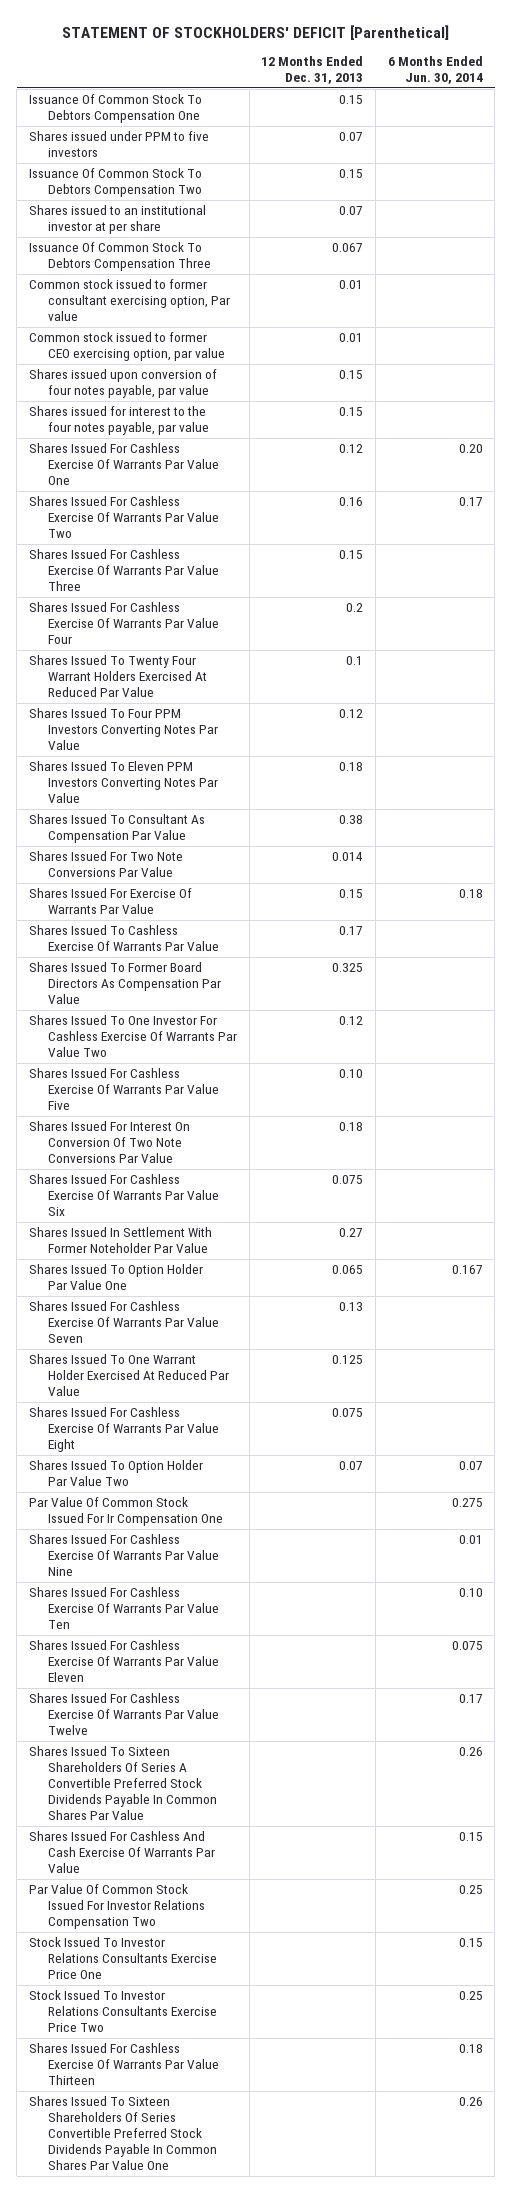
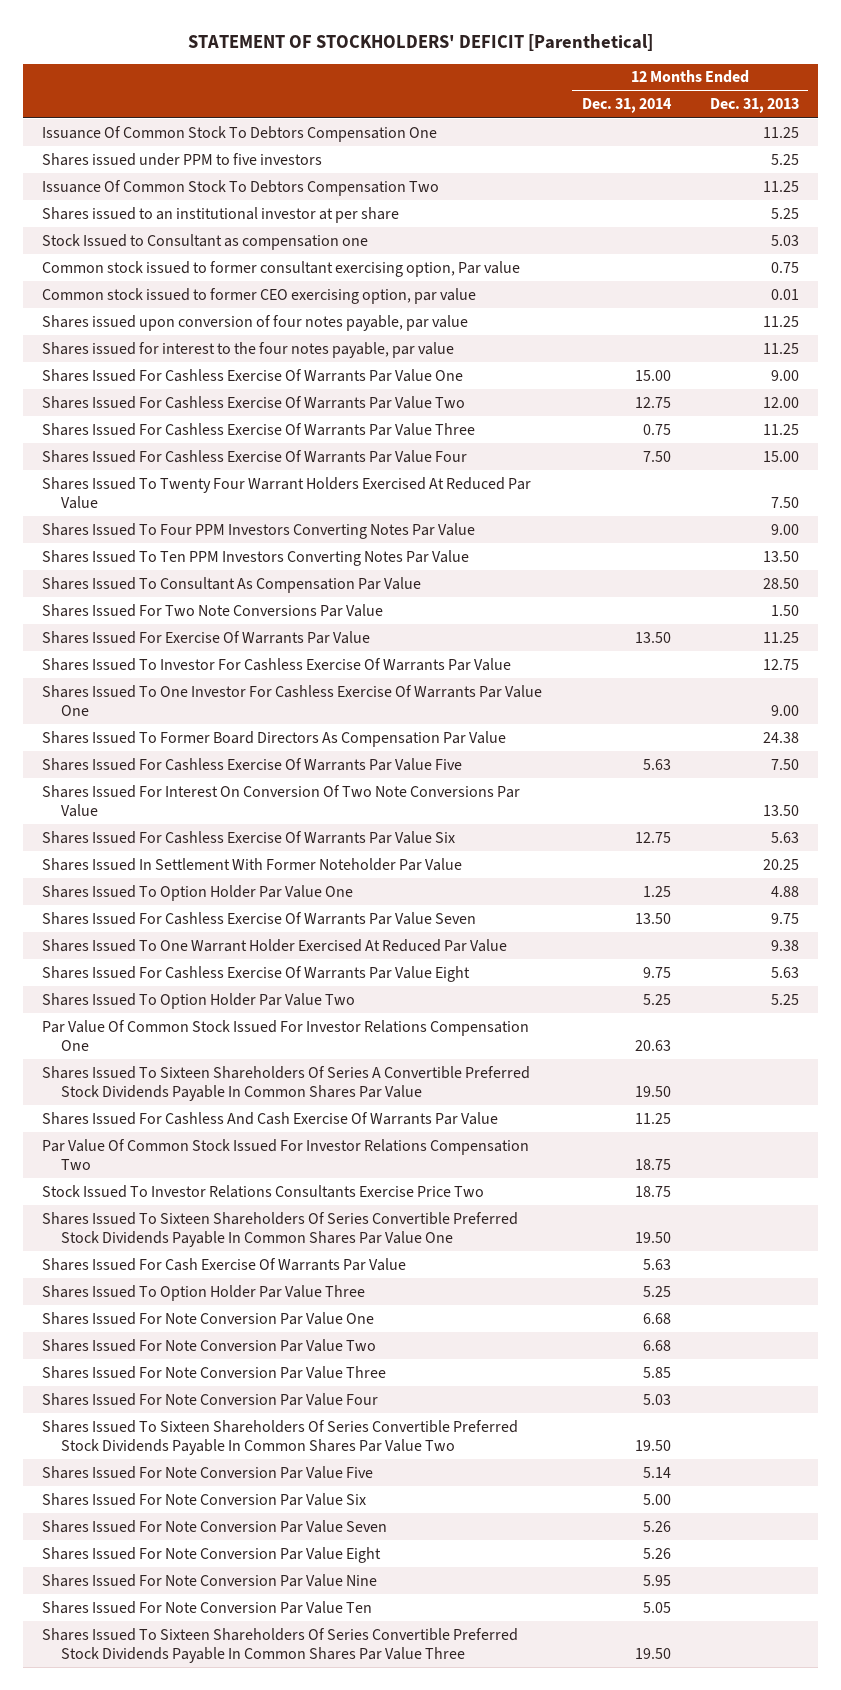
- | 12 Months Ended Dec. 31, 2013 | 6 Months Ended Jun. 30, 2014
+ | 12 Months Ended Dec. 31, 2014 | 12 Months Ended Dec. 31, 2013
- Issuance Of Common Stock To Debtors Compensation One | 0.15 |
- Shares issued under PPM to five investors | 0.07 |
- Issuance Of Common Stock To Debtors Compensation Two | 0.15 |
- Shares issued to an institutional investor at per share | 0.07 |
- Issuance Of Common Stock To Debtors Compensation Three | 0.067 |
- Common stock issued to former consultant exercising option, Par value | 0.01 |
+ Issuance Of Common Stock To Debtors Compensation One | | 11.25
+ Shares issued under PPM to five investors | | 5.25
+ Issuance Of Common Stock To Debtors Compensation Two | | 11.25
+ Shares issued to an institutional investor at per share | | 5.25
+ Stock Issued to Consultant as compensation one | | 5.03
+ Common stock issued to former consultant exercising option, Par value | | 0.75
- Shares issued upon conversion of four notes payable, par value | 0.15 |
- Shares issued for interest to the four notes payable, par value | 0.15 |
- Shares Issued For Cashless Exercise Of Warrants Par Value One | 0.12 | 0.20
- Shares Issued For Cashless Exercise Of Warrants Par Value Two | 0.16 | 0.17
- Shares Issued For Cashless Exercise Of Warrants Par Value Three | 0.15 |
- Shares Issued For Cashless Exercise Of Warrants Par Value Four | 0.2 |
- Shares Issued To Twenty Four Warrant Holders Exercised At Reduced Par Value | 0.1 |
- Shares Issued To Four PPM Investors Converting Notes Par Value | 0.12 |
- Shares Issued To Eleven PPM Investors Converting Notes Par Value | 0.18 |
- Shares Issued To Consultant As Compensation Par Value | 0.38 |
- Shares Issued For Two Note Conversions Par Value | 0.014 |
- Shares Issued For Exercise Of Warrants Par Value | 0.15 | 0.18
- Shares Issued To Cashless Exercise Of Warrants Par Value | 0.17 |
- Shares Issued To Former Board Directors As Compensation Par Value | 0.325 |
- Shares Issued To One Investor For Cashless Exercise Of Warrants Par Value Two | 0.12 |
- Shares Issued For Cashless Exercise Of Warrants Par Value Five | 0.10 |
- Shares Issued For Interest On Conversion Of Two Note Conversions Par Value | 0.18 |
- Shares Issued For Cashless Exercise Of Warrants Par Value Six | 0.075 |
- Shares Issued In Settlement With Former Noteholder Par Value | 0.27 |
- Shares Issued To Option Holder Par Value One | 0.065 | 0.167
- Shares Issued For Cashless Exercise Of Warrants Par Value Seven | 0.13 |
- Shares Issued To One Warrant Holder Exercised At Reduced Par Value | 0.125 |
- Shares Issued For Cashless Exercise Of Warrants Par Value Eight | 0.075 |
- Shares Issued To Option Holder Par Value Two | 0.07 | 0.07
- Par Value Of Common Stock Issued For Ir Compensation One | | 0.275
- Shares Issued For Cashless Exercise Of Warrants Par Value Nine | | 0.01
- Shares Issued For Cashless Exercise Of Warrants Par Value Ten | | 0.10
- Shares Issued For Cashless Exercise Of Warrants Par Value Eleven | | 0.075
- Shares Issued For Cashless Exercise Of Warrants Par Value Twelve | | 0.17
+ Shares issued upon conversion of four notes payable, par value | | 11.25
+ Shares issued for interest to the four notes payable, par value | | 11.25
+ Shares Issued For Cashless Exercise Of Warrants Par Value One | 15.00 | 9.00
+ Shares Issued For Cashless Exercise Of Warrants Par Value Two | 12.75 | 12.00
+ Shares Issued For Cashless Exercise Of Warrants Par Value Three | 0.75 | 11.25
+ Shares Issued For Cashless Exercise Of Warrants Par Value Four | 7.50 | 15.00
+ Shares Issued To Twenty Four Warrant Holders Exercised At Reduced Par Value | | 7.50
+ Shares Issued To Four PPM Investors Converting Notes Par Value | | 9.00
+ Shares Issued To Ten PPM Investors Converting Notes Par Value | | 13.50
+ Shares Issued To Consultant As Compensation Par Value | | 28.50
+ Shares Issued For Two Note Conversions Par Value | | 1.50
+ Shares Issued For Exercise Of Warrants Par Value | 13.50 | 11.25
+ Shares Issued To Investor For Cashless Exercise Of Warrants Par Value | | 12.75
+ Shares Issued To One Investor For Cashless Exercise Of Warrants Par Value One | | 9.00
+ Shares Issued To Former Board Directors As Compensation Par Value | | 24.38
+ Shares Issued For Cashless Exercise Of Warrants Par Value Five | 5.63 | 7.50
+ Shares Issued For Interest On Conversion Of Two Note Conversions Par Value | | 13.50
+ Shares Issued For Cashless Exercise Of Warrants Par Value Six | 12.75 | 5.63
+ Shares Issued In Settlement With Former Noteholder Par Value | | 20.25
+ Shares Issued To Option Holder Par Value One | 1.25 | 4.88
+ Shares Issued For Cashless Exercise Of Warrants Par Value Seven | 13.50 | 9.75
+ Shares Issued To One Warrant Holder Exercised At Reduced Par Value | | 9.38
+ Shares Issued For Cashless Exercise Of Warrants Par Value Eight | 9.75 | 5.63
+ Shares Issued To Option Holder Par Value Two | 5.25 | 5.25
+ Par Value Of Common Stock Issued For Investor Relations Compensation One | 20.63 |
- Stock Issued To Investor Relations Consultants Exercise Price One | | 0.15
- Shares Issued For Cashless Exercise Of Warrants Par Value Thirteen | | 0.18
+ Shares Issued For Cash Exercise Of Warrants Par Value | 5.63 |
+ Shares Issued To Option Holder Par Value Three | 5.25 |
+ Shares Issued For Note Conversion Par Value One | 6.68 |
+ Shares Issued For Note Conversion Par Value Two | 6.68 |
+ Shares Issued For Note Conversion Par Value Three | 5.85 |
+ Shares Issued For Note Conversion Par Value Four | 5.03 |
+ Shares Issued To Sixteen Shareholders Of Series Convertible Preferred Stock Dividends Payable In Common Shares Par Value Two | 19.50 |
+ Shares Issued For Note Conversion Par Value Five | 5.14 |
+ Shares Issued For Note Conversion Par Value Six | 5.00 |
+ Shares Issued For Note Conversion Par Value Seven | 5.26 |
+ Shares Issued For Note Conversion Par Value Eight | 5.26 |
+ Shares Issued For Note Conversion Par Value Nine | 5.95 |
+ Shares Issued For Note Conversion Par Value Ten | 5.05 |
+ Shares Issued To Sixteen Shareholders Of Series Convertible Preferred Stock Dividends Payable In Common Shares Par Value Three | 19.50 |

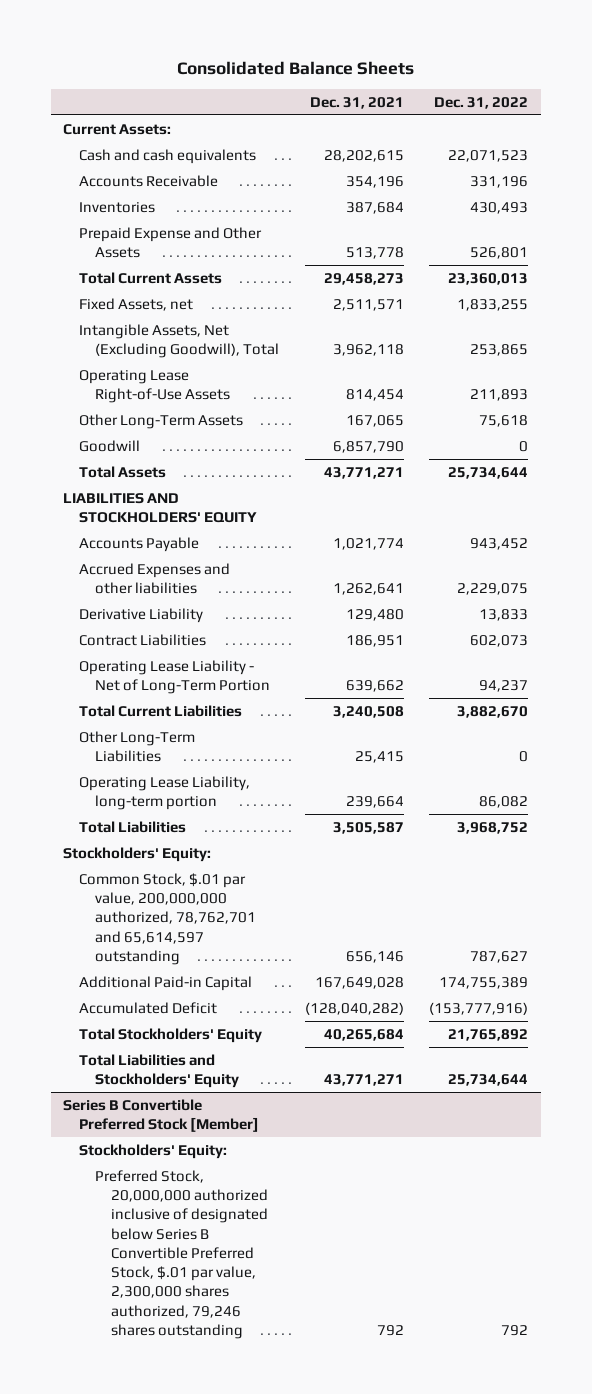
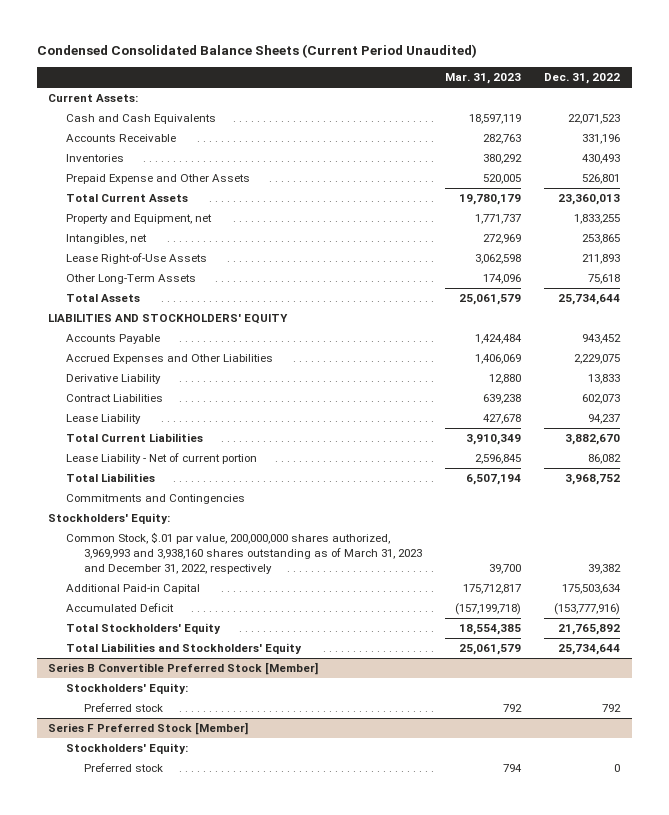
- Consolidated Balance Sheets
+ Condensed Consolidated Balance Sheets (Current Period Unaudited)
- | Dec. 31, 2021 | Dec. 31, 2022
+ | Mar. 31, 2023 | Dec. 31, 2022
- Cash and cash equivalents | 28,202,615 | 22,071,523
+ Cash and Cash Equivalents | 18,597,119 | 22,071,523
- Fixed Assets, net | 2,511,571 | 1,833,255
- Intangible Assets, Net (Excluding Goodwill), Total | 3,962,118 | 253,865
- Operating Lease Right-of-Use Assets | 814,454 | 211,893
+ Property and Equipment, net | 1,771,737 | 1,833,255
+ Intangibles, net | 272,969 | 253,865
+ Lease Right-of-Use Assets | 3,062,598 | 211,893
- Goodwill | 6,857,790 | 0
- Accrued Expenses and other liabilities | 1,262,641 | 2,229,075
+ Accrued Expenses and Other Liabilities | 1,406,069 | 2,229,075
- Operating Lease Liability - Net of Long-Term Portion | 639,662 | 94,237
+ Lease Liability | 427,678 | 94,237
- Other Long-Term Liabilities | 25,415 | 0
- Operating Lease Liability, long-term portion | 239,664 | 86,082
+ Lease Liability - Net of current portion | 2,596,845 | 86,082
+ Commitments and Contingencies
- Common Stock, $.01 par value, 200,000,000 authorized, 78,762,701 and 65,614,597 outstanding | 656,146 | 787,627
- Additional Paid-in Capital | 167,649,028 | 174,755,389
+ Common Stock, $.01 par value, 200,000,000 shares authorized, 3,969,993 and 3,938,160 shares outstanding as of March 31, 2023 and December 31, 2022, respectively | 39,700 | 39,382
+ Additional Paid-in Capital | 175,712,817 | 175,503,634
@ Series B Convertible Preferred Stock [Member]
- Preferred Stock, 20,000,000 authorized inclusive of designated below Series B Convertible Preferred Stock, $.01 par value, 2,300,000 shares authorized, 79,246 shares outstanding | 792 | 792
+ Preferred stock | 792 | 792
+ Series F Preferred Stock [Member]
+ Stockholders' Equity:
+ Preferred stock | 794 | 0

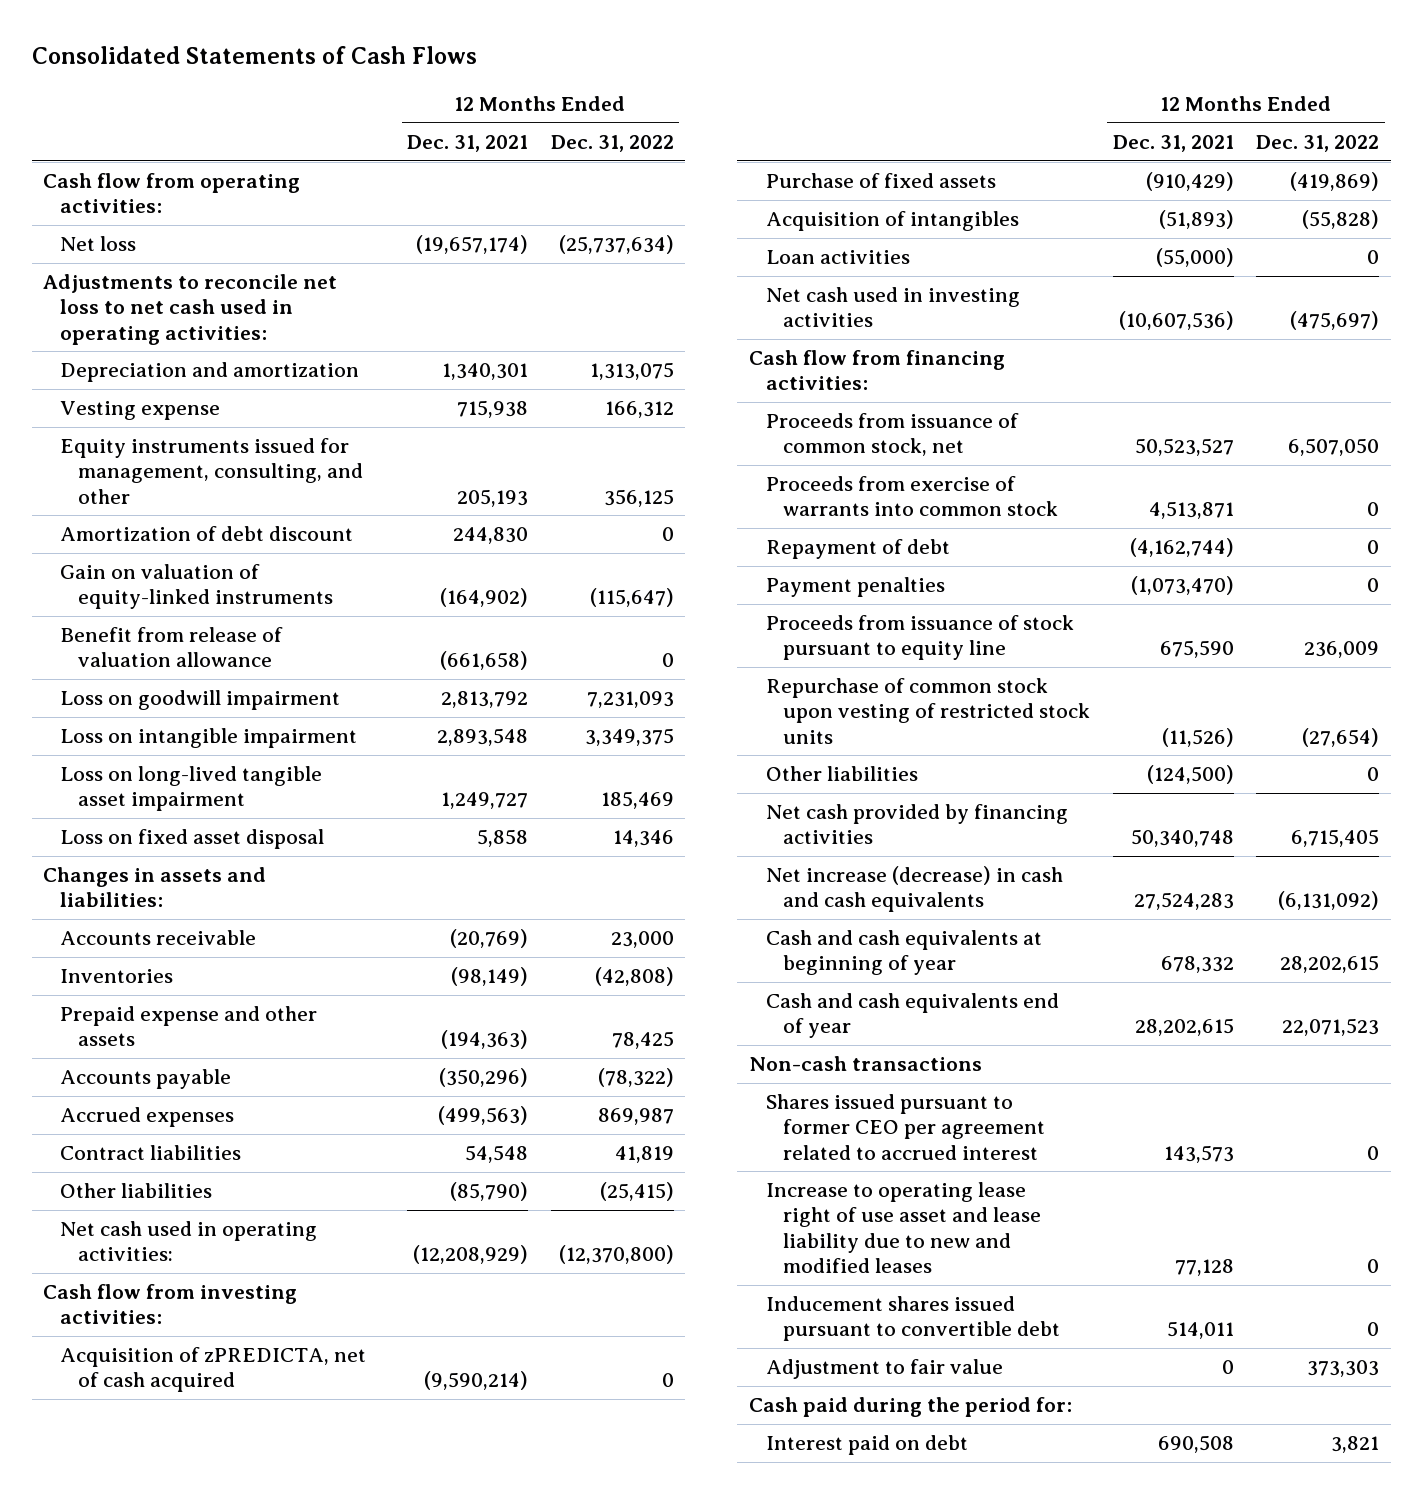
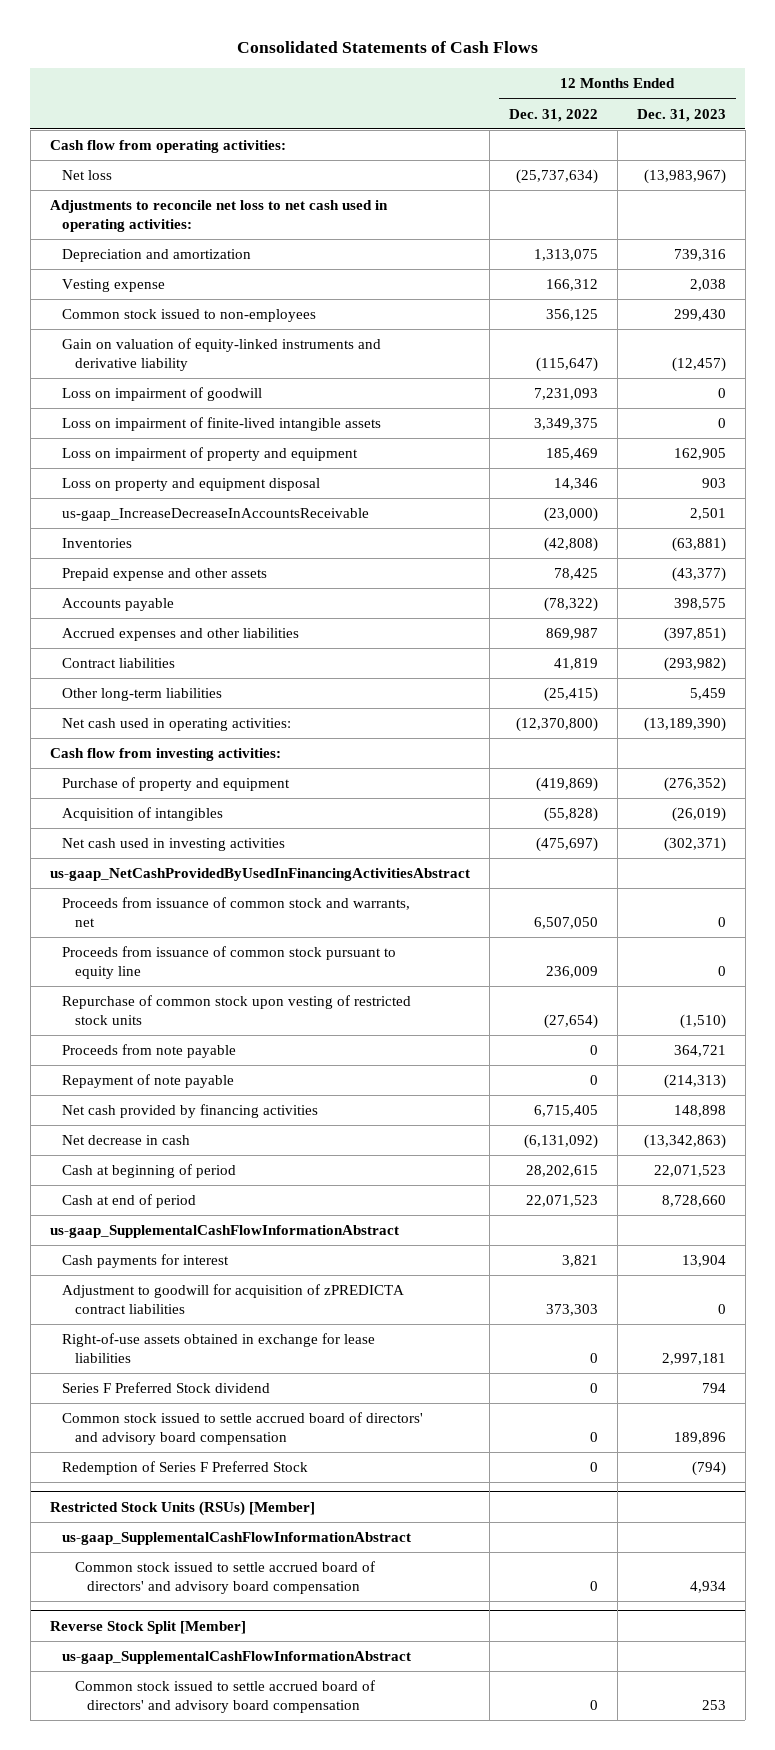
- | 12 Months Ended Dec. 31, 2021 | 12 Months Ended Dec. 31, 2022
+ | 12 Months Ended Dec. 31, 2022 | 12 Months Ended Dec. 31, 2023
- Equity instruments issued for management, consulting, and other | 205,193 | 356,125
- Amortization of debt discount | 244,830 | 0
- Gain on valuation of equity-linked instruments | (164,902) | (115,647)
- Benefit from release of valuation allowance | (661,658) | 0
- Loss on goodwill impairment | 2,813,792 | 7,231,093
- Loss on intangible impairment | 2,893,548 | 3,349,375
- Loss on long-lived tangible asset impairment | 1,249,727 | 185,469
- Loss on fixed asset disposal | 5,858 | 14,346
- Changes in assets and liabilities:
- Accounts receivable | (20,769) | 23,000
+ Common stock issued to non-employees | 356,125 | 299,430
+ Gain on valuation of equity-linked instruments and derivative liability | (115,647) | (12,457)
+ Loss on impairment of goodwill | 7,231,093 | 0
+ Loss on impairment of finite-lived intangible assets | 3,349,375 | 0
+ Loss on impairment of property and equipment | 185,469 | 162,905
+ Loss on property and equipment disposal | 14,346 | 903
+ us-gaap_IncreaseDecreaseInAccountsReceivable | (23,000) | 2,501
- Accrued expenses | (499,563) | 869,987
+ Accrued expenses and other liabilities | 869,987 | (397,851)
- Other liabilities | (85,790) | (25,415)
+ Other long-term liabilities | (25,415) | 5,459
- Acquisition of zPREDICTA, net of cash acquired | (9,590,214) | 0
- Purchase of fixed assets | (910,429) | (419,869)
+ Purchase of property and equipment | (419,869) | (276,352)
- Loan activities | (55,000) | 0
- Cash flow from financing activities:
- Proceeds from issuance of common stock, net | 50,523,527 | 6,507,050
- Proceeds from exercise of warrants into common stock | 4,513,871 | 0
- Repayment of debt | (4,162,744) | 0
- Payment penalties | (1,073,470) | 0
- Proceeds from issuance of stock pursuant to equity line | 675,590 | 236,009
+ us-gaap_NetCashProvidedByUsedInFinancingActivitiesAbstract
+ Proceeds from issuance of common stock and warrants, net | 6,507,050 | 0
+ Proceeds from issuance of common stock pursuant to equity line | 236,009 | 0
- Other liabilities | (124,500) | 0
+ Proceeds from note payable | 0 | 364,721
+ Repayment of note payable | 0 | (214,313)
- Net increase (decrease) in cash and cash equivalents | 27,524,283 | (6,131,092)
- Cash and cash equivalents at beginning of year | 678,332 | 28,202,615
- Cash and cash equivalents end of year | 28,202,615 | 22,071,523
- Non-cash transactions
- Shares issued pursuant to former CEO per agreement related to accrued interest | 143,573 | 0
- Increase to operating lease right of use asset and lease liability due to new and modified leases | 77,128 | 0
- Inducement shares issued pursuant to convertible debt | 514,011 | 0
- Adjustment to fair value | 0 | 373,303
- Cash paid during the period for:
- Interest paid on debt | 690,508 | 3,821
+ Net decrease in cash | (6,131,092) | (13,342,863)
+ Cash at beginning of period | 28,202,615 | 22,071,523
+ Cash at end of period | 22,071,523 | 8,728,660
+ us-gaap_SupplementalCashFlowInformationAbstract
+ Cash payments for interest | 3,821 | 13,904
+ Adjustment to goodwill for acquisition of zPREDICTA contract liabilities | 373,303 | 0
+ Right-of-use assets obtained in exchange for lease liabilities | 0 | 2,997,181
+ Series F Preferred Stock dividend | 0 | 794
+ Common stock issued to settle accrued board of directors' and advisory board compensation | 0 | 189,896
+ Redemption of Series F Preferred Stock | 0 | (794)
+ Restricted Stock Units (RSUs) [Member]
+ us-gaap_SupplementalCashFlowInformationAbstract
+ Common stock issued to settle accrued board of directors' and advisory board compensation | 0 | 4,934
+ Reverse Stock Split [Member]
+ us-gaap_SupplementalCashFlowInformationAbstract
+ Common stock issued to settle accrued board of directors' and advisory board compensation | 0 | 253

